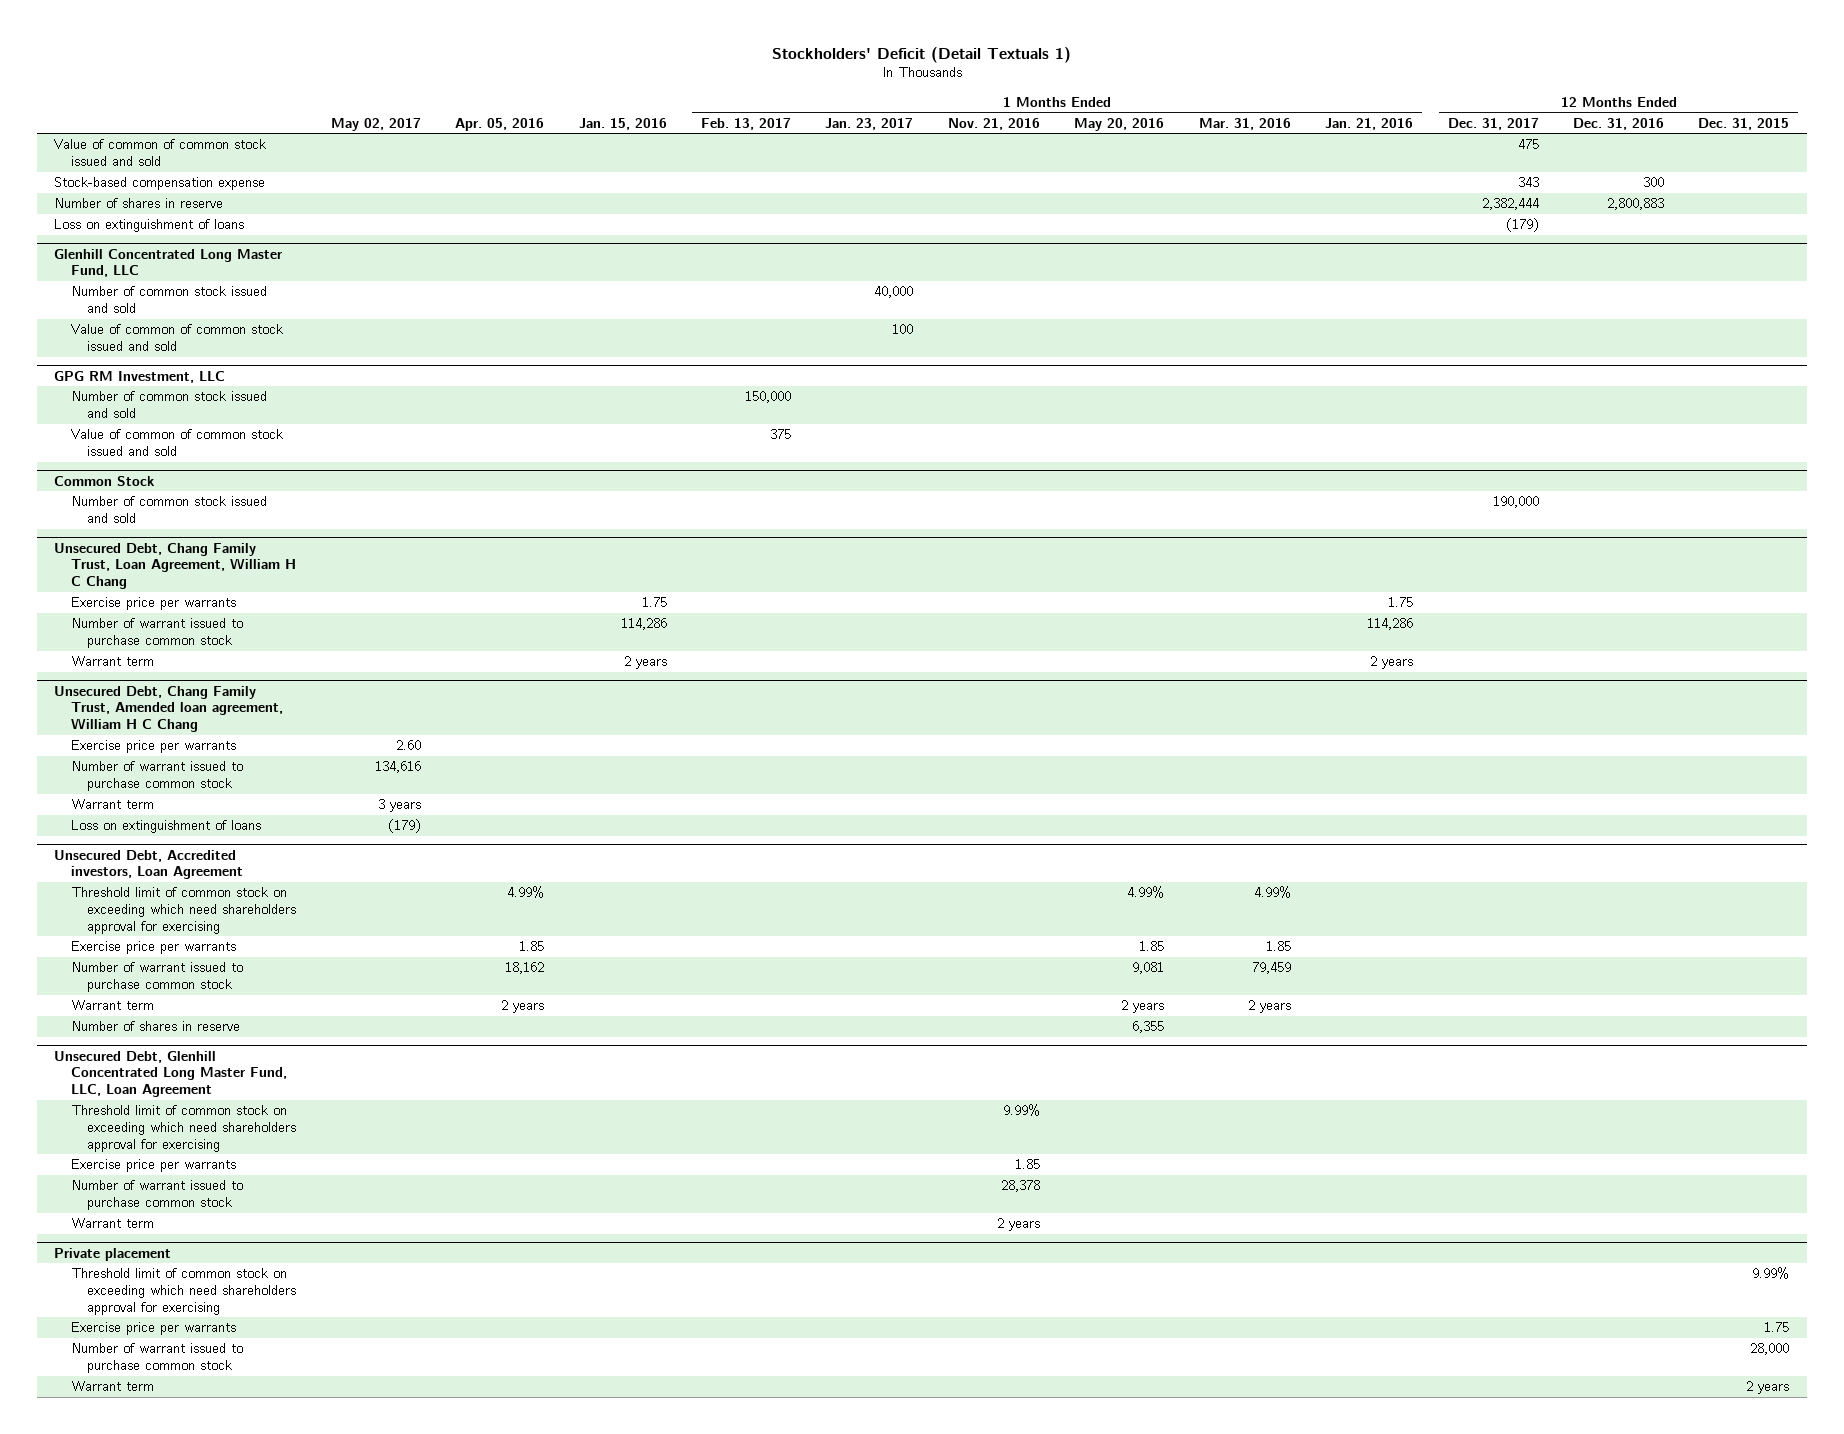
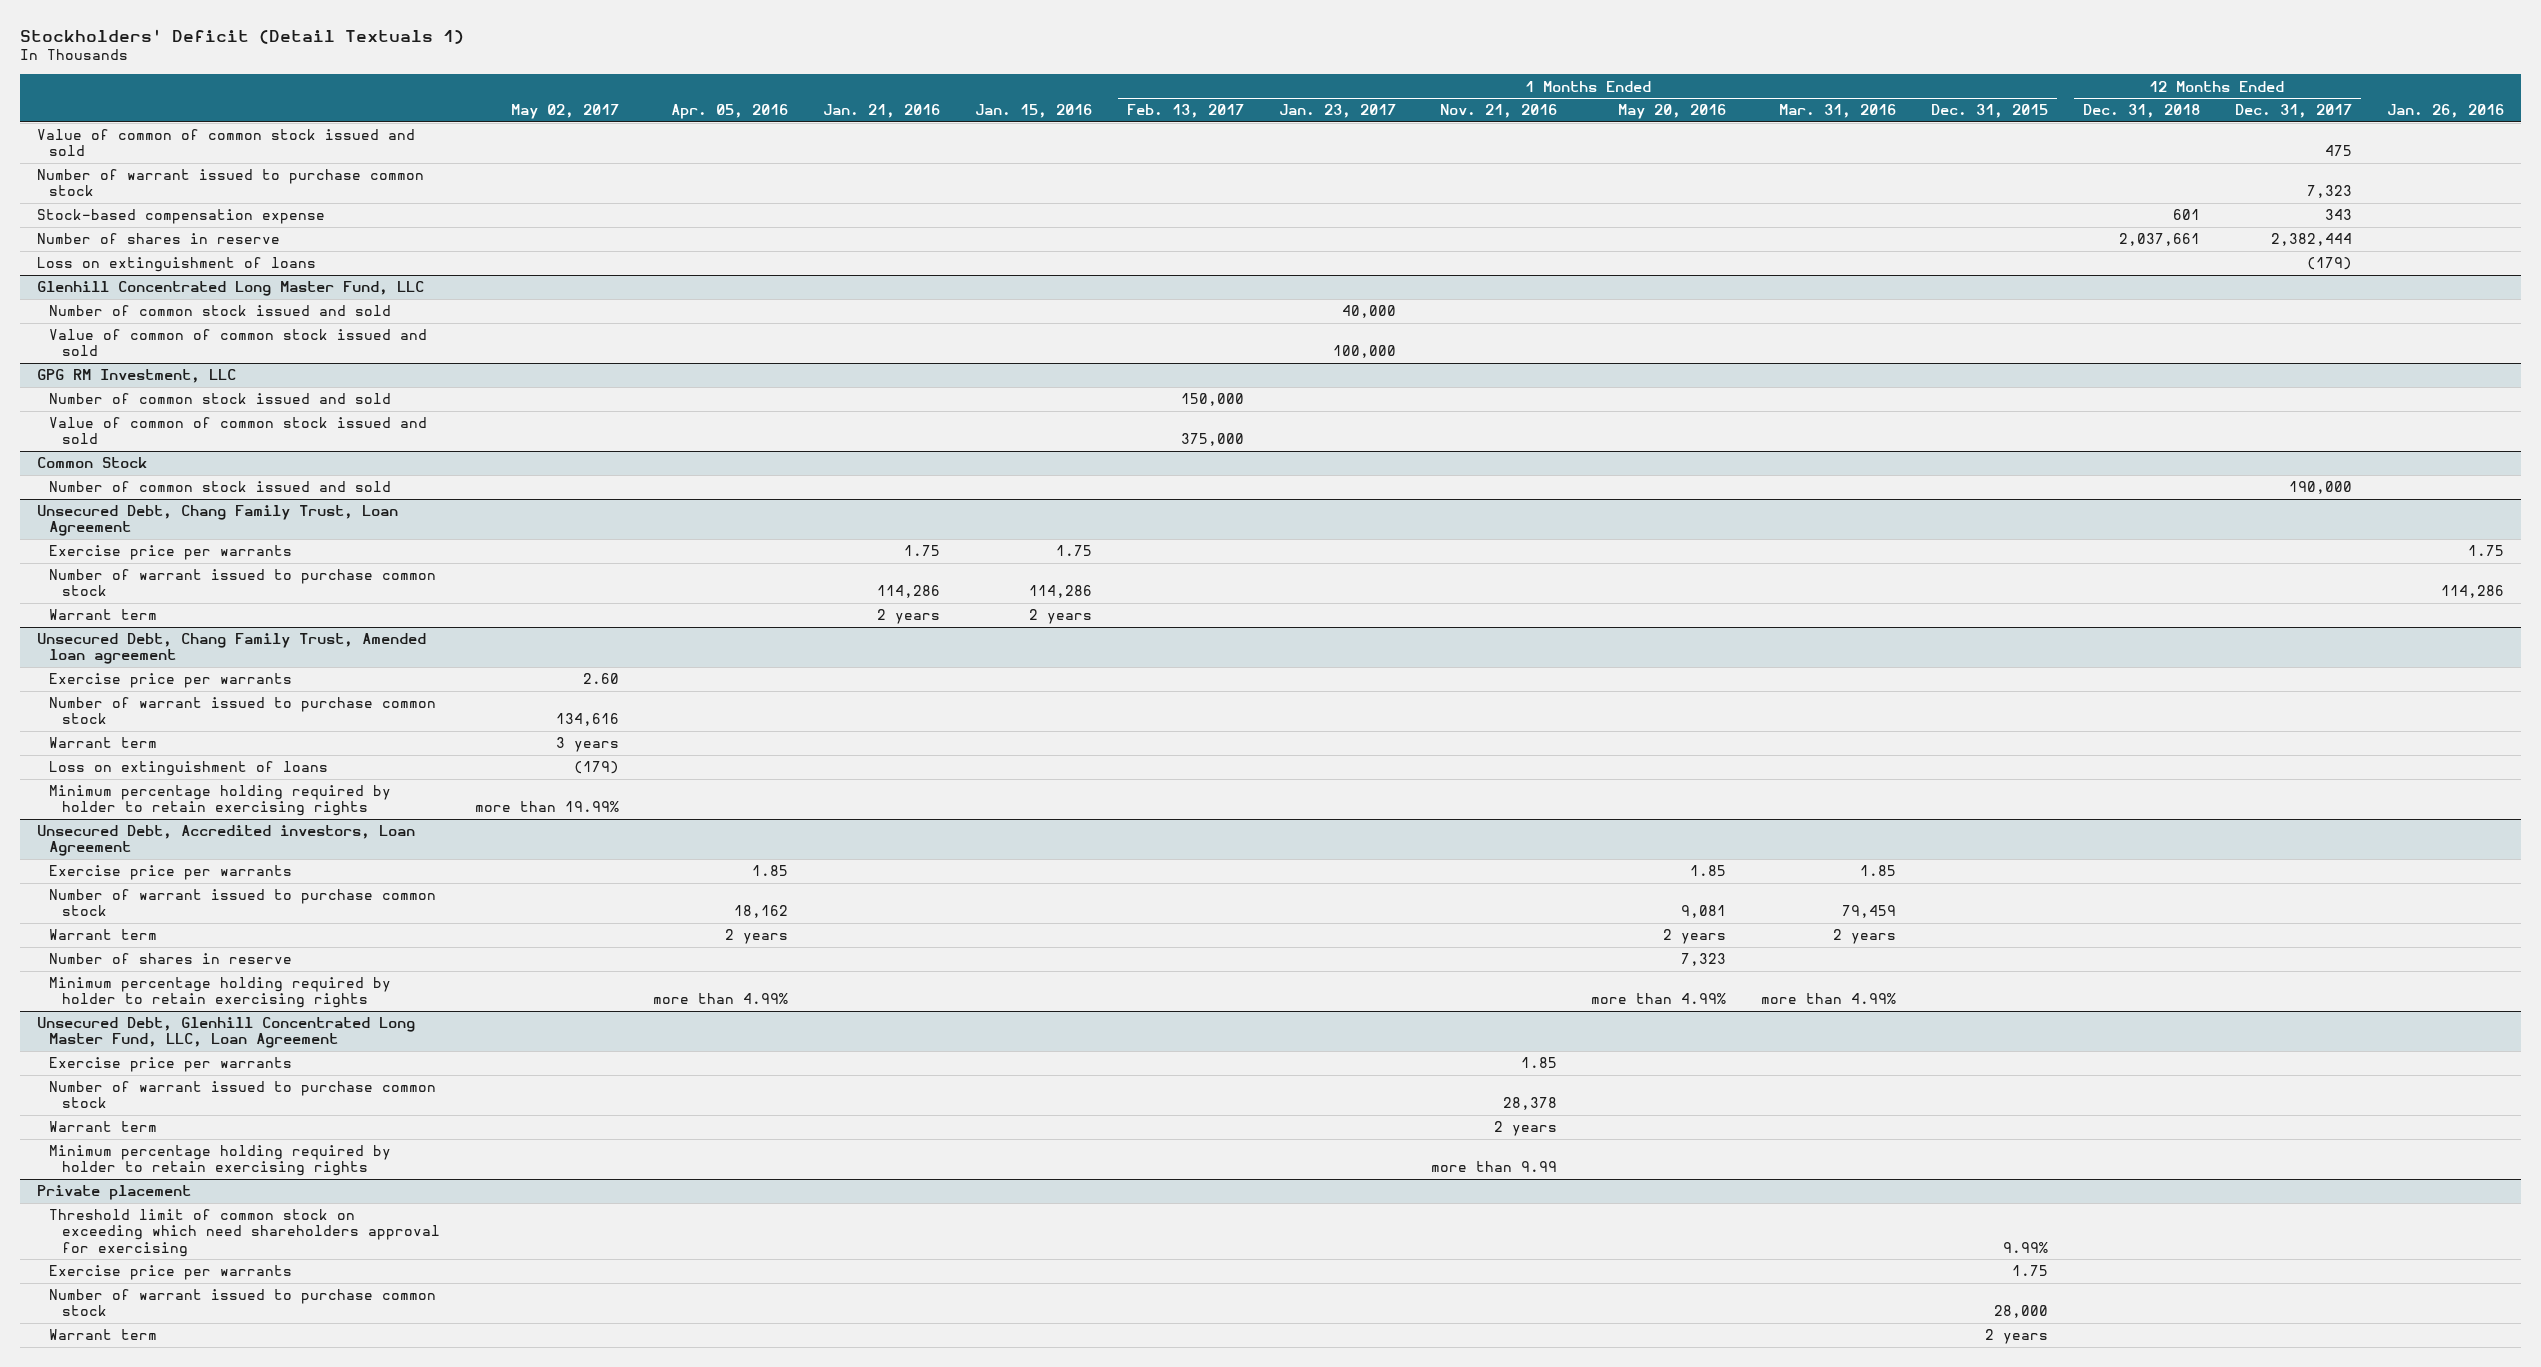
- | May 02, 2017 | Apr. 05, 2016 | Jan. 15, 2016 | 1 Months Ended Feb. 13, 2017 | 1 Months Ended Jan. 23, 2017 | 1 Months Ended Nov. 21, 2016 | 1 Months Ended May 20, 2016 | 1 Months Ended Mar. 31, 2016 | 1 Months Ended Jan. 21, 2016 | 12 Months Ended Dec. 31, 2017 | 12 Months Ended Dec. 31, 2016 | 12 Months Ended Dec. 31, 2015
+ | May 02, 2017 | Apr. 05, 2016 | Jan. 21, 2016 | Jan. 15, 2016 | 1 Months Ended Feb. 13, 2017 | 1 Months Ended Jan. 23, 2017 | 1 Months Ended Nov. 21, 2016 | 1 Months Ended May 20, 2016 | 1 Months Ended Mar. 31, 2016 | 1 Months Ended Dec. 31, 2015 | 12 Months Ended Dec. 31, 2018 | 12 Months Ended Dec. 31, 2017 | Jan. 26, 2016
+ Number of warrant issued to purchase common stock | | | | | | | | | | | | 7,323 |
@ Glenhill Concentrated Long Master Fund, LLC
- Value of common of common stock issued and sold | | | | | 100 | | | | | | |
+ Value of common of common stock issued and sold | | | | | | 100,000 | | | | | | |
@ GPG RM Investment, LLC
- Value of common of common stock issued and sold | | | | 375 | | | | | | | |
+ Value of common of common stock issued and sold | | | | | 375,000 | | | | | | | |
- Unsecured Debt, Chang Family Trust, Loan Agreement, William H C Chang
+ Unsecured Debt, Chang Family Trust, Loan Agreement
- Unsecured Debt, Chang Family Trust, Amended loan agreement, William H C Chang
+ Unsecured Debt, Chang Family Trust, Amended loan agreement
+ Minimum percentage holding required by holder to retain exercising rights | more than 19.99% | | | | | | | | | | | |
@ Unsecured Debt, Accredited investors, Loan Agreement
- Threshold limit of common stock on exceeding which need shareholders approval for exercising | | 4.99% | | | | | 4.99% | 4.99% | | | |
- Number of shares in reserve | | | | | | | 6,355 | | | | |
+ Number of shares in reserve | | | | | | | | 7,323 | | | | |
+ Minimum percentage holding required by holder to retain exercising rights | | more than 4.99% | | | | | | more than 4.99% | more than 4.99% | | | |
@ Unsecured Debt, Glenhill Concentrated Long Master Fund, LLC, Loan Agreement
- Threshold limit of common stock on exceeding which need shareholders approval for exercising | | | | | | 9.99% | | | | | |
+ Minimum percentage holding required by holder to retain exercising rights | | | | | | | more than 9.99 | | | | | |

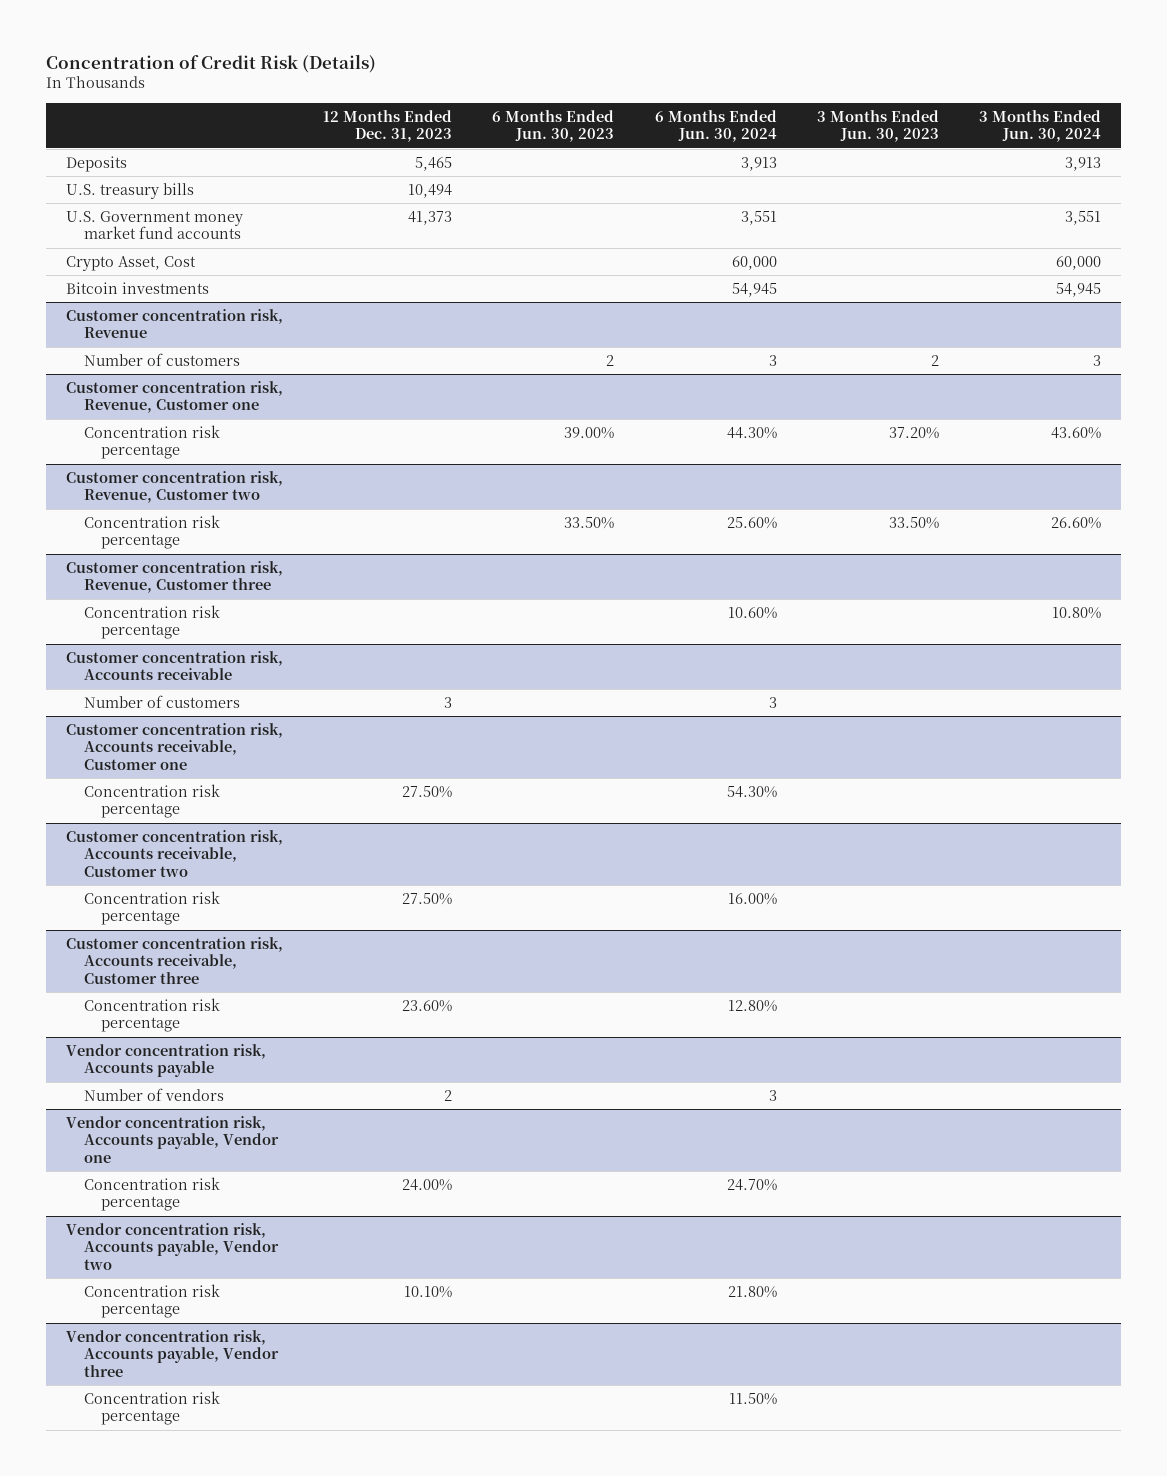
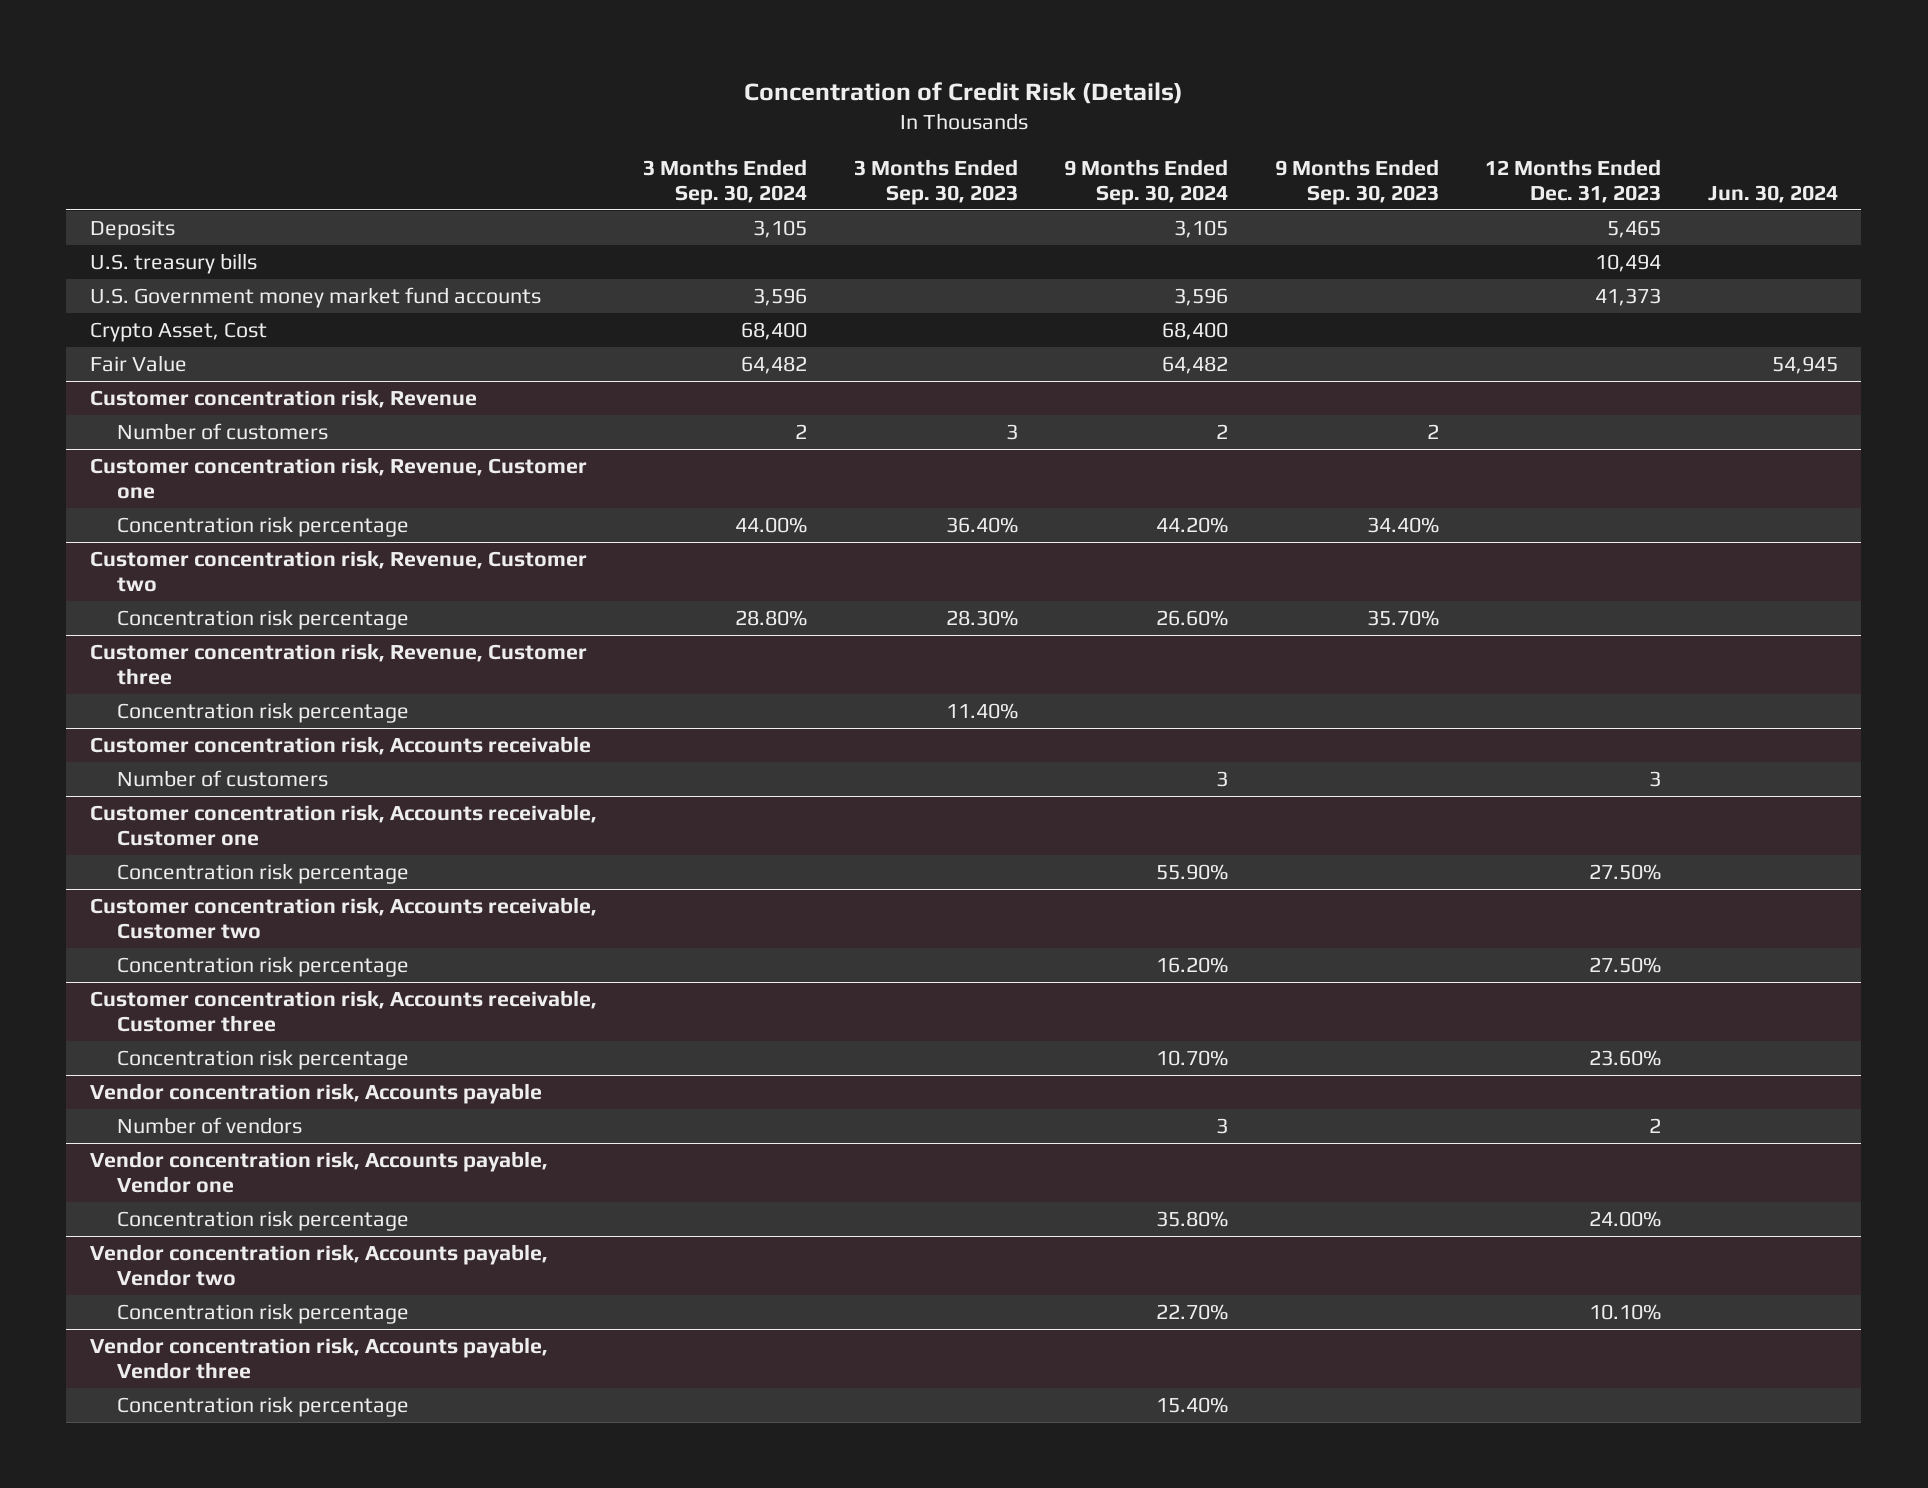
- | 12 Months Ended Dec. 31, 2023 | 6 Months Ended Jun. 30, 2023 | 6 Months Ended Jun. 30, 2024 | 3 Months Ended Jun. 30, 2023 | 3 Months Ended Jun. 30, 2024
+ | 3 Months Ended Sep. 30, 2024 | 3 Months Ended Sep. 30, 2023 | 9 Months Ended Sep. 30, 2024 | 9 Months Ended Sep. 30, 2023 | 12 Months Ended Dec. 31, 2023 | Jun. 30, 2024
- Bitcoin investments | | | 54,945 | | 54,945
+ Fair Value | 64,482 | | 64,482 | | | 54,945

